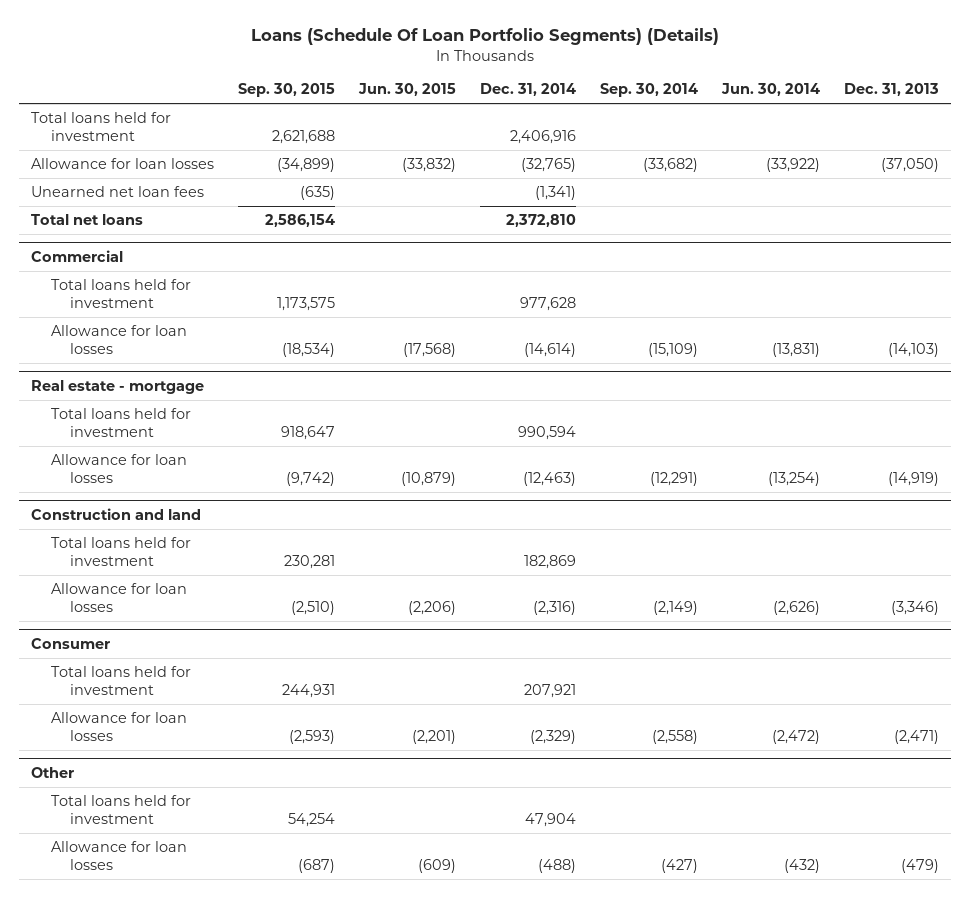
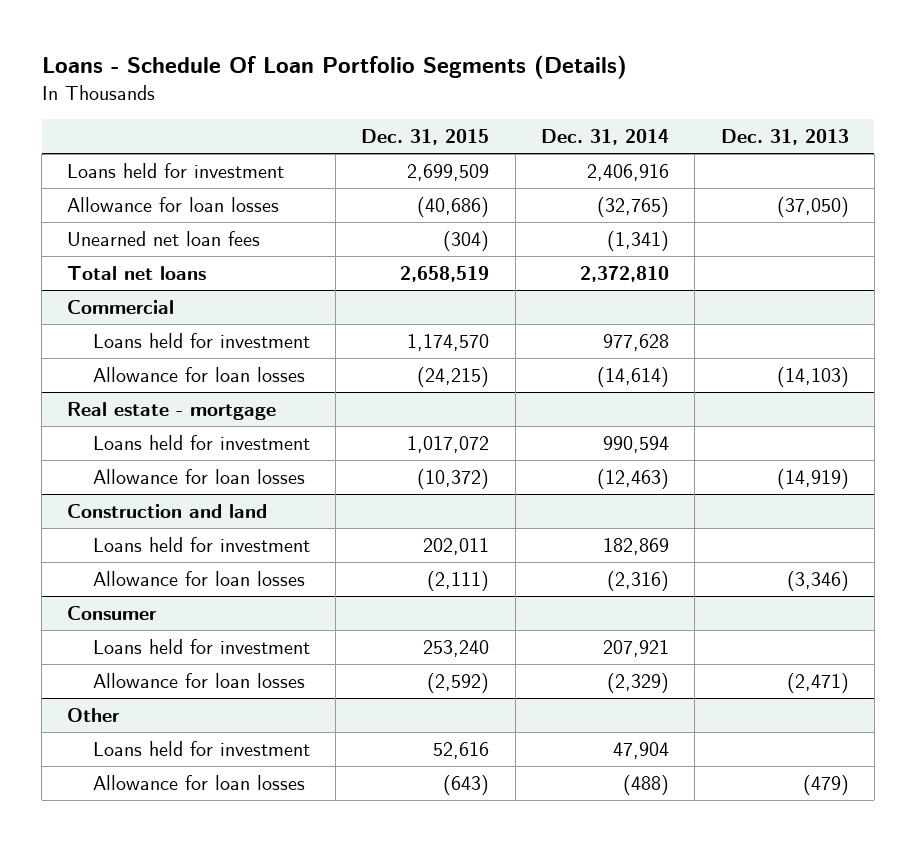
- Loans (Schedule Of Loan Portfolio Segments) (Details)
+ Loans - Schedule Of Loan Portfolio Segments (Details)
- | Sep. 30, 2015 | Jun. 30, 2015 | Dec. 31, 2014 | Sep. 30, 2014 | Jun. 30, 2014 | Dec. 31, 2013
+ | Dec. 31, 2015 | Dec. 31, 2014 | Dec. 31, 2013
- Total loans held for investment | 2,621,688 | | 2,406,916 | | |
+ Loans held for investment | 2,699,509 | 2,406,916 |
@ Commercial
- Total loans held for investment | 1,173,575 | | 977,628 | | |
+ Loans held for investment | 1,174,570 | 977,628 |
@ Real estate - mortgage
- Total loans held for investment | 918,647 | | 990,594 | | |
+ Loans held for investment | 1,017,072 | 990,594 |
@ Construction and land
- Total loans held for investment | 230,281 | | 182,869 | | |
+ Loans held for investment | 202,011 | 182,869 |
@ Consumer
- Total loans held for investment | 244,931 | | 207,921 | | |
+ Loans held for investment | 253,240 | 207,921 |
@ Other
- Total loans held for investment | 54,254 | | 47,904 | | |
+ Loans held for investment | 52,616 | 47,904 |

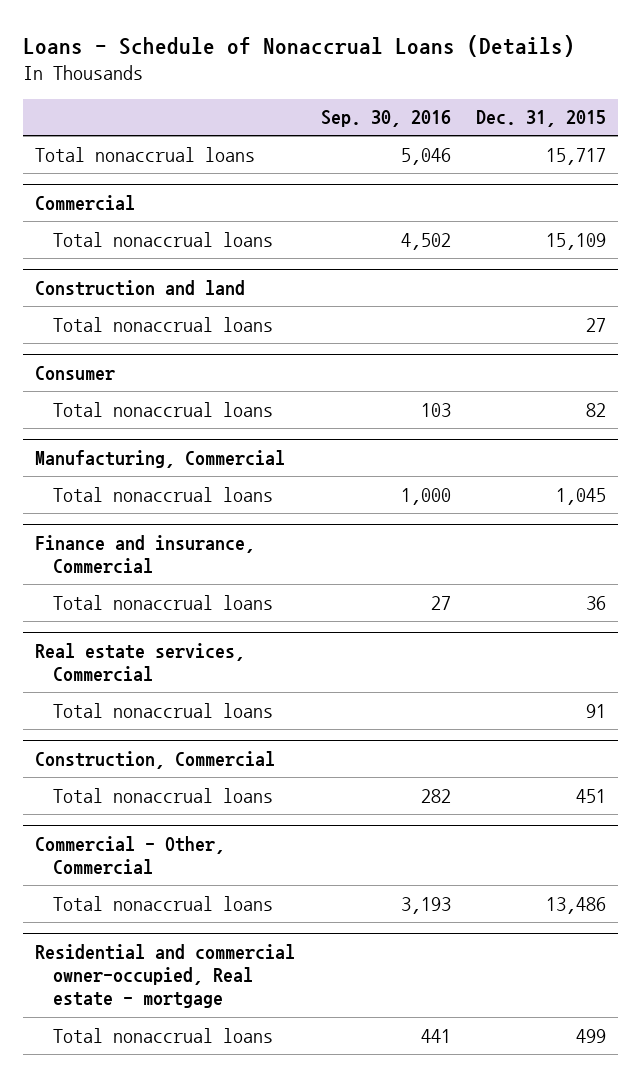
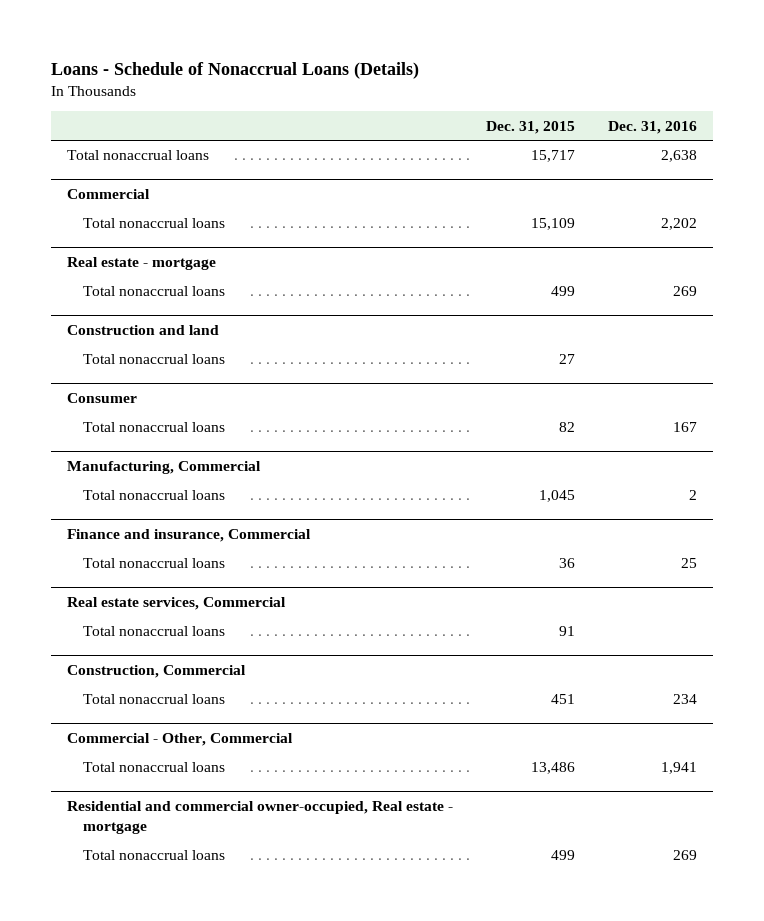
- | Sep. 30, 2016 | Dec. 31, 2015
+ | Dec. 31, 2015 | Dec. 31, 2016
+ Real estate - mortgage
+ Total nonaccrual loans | 499 | 269

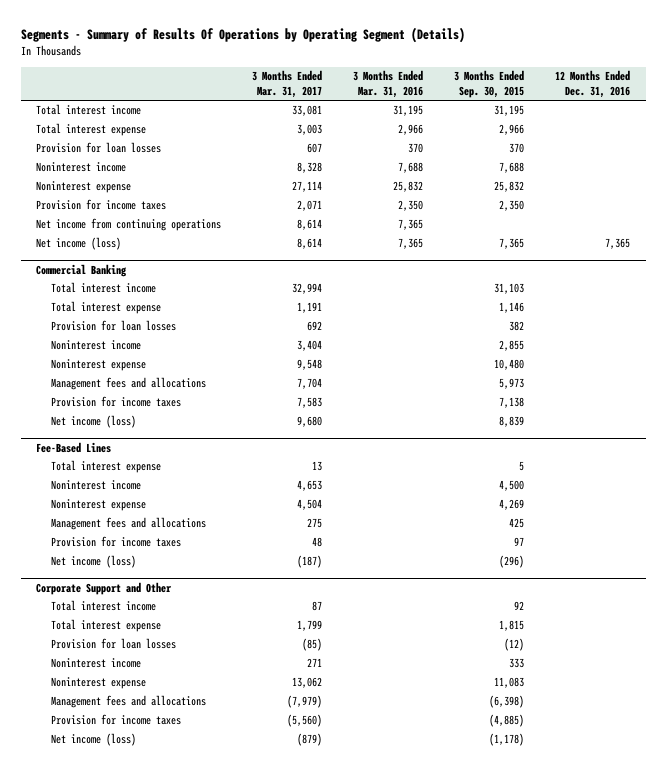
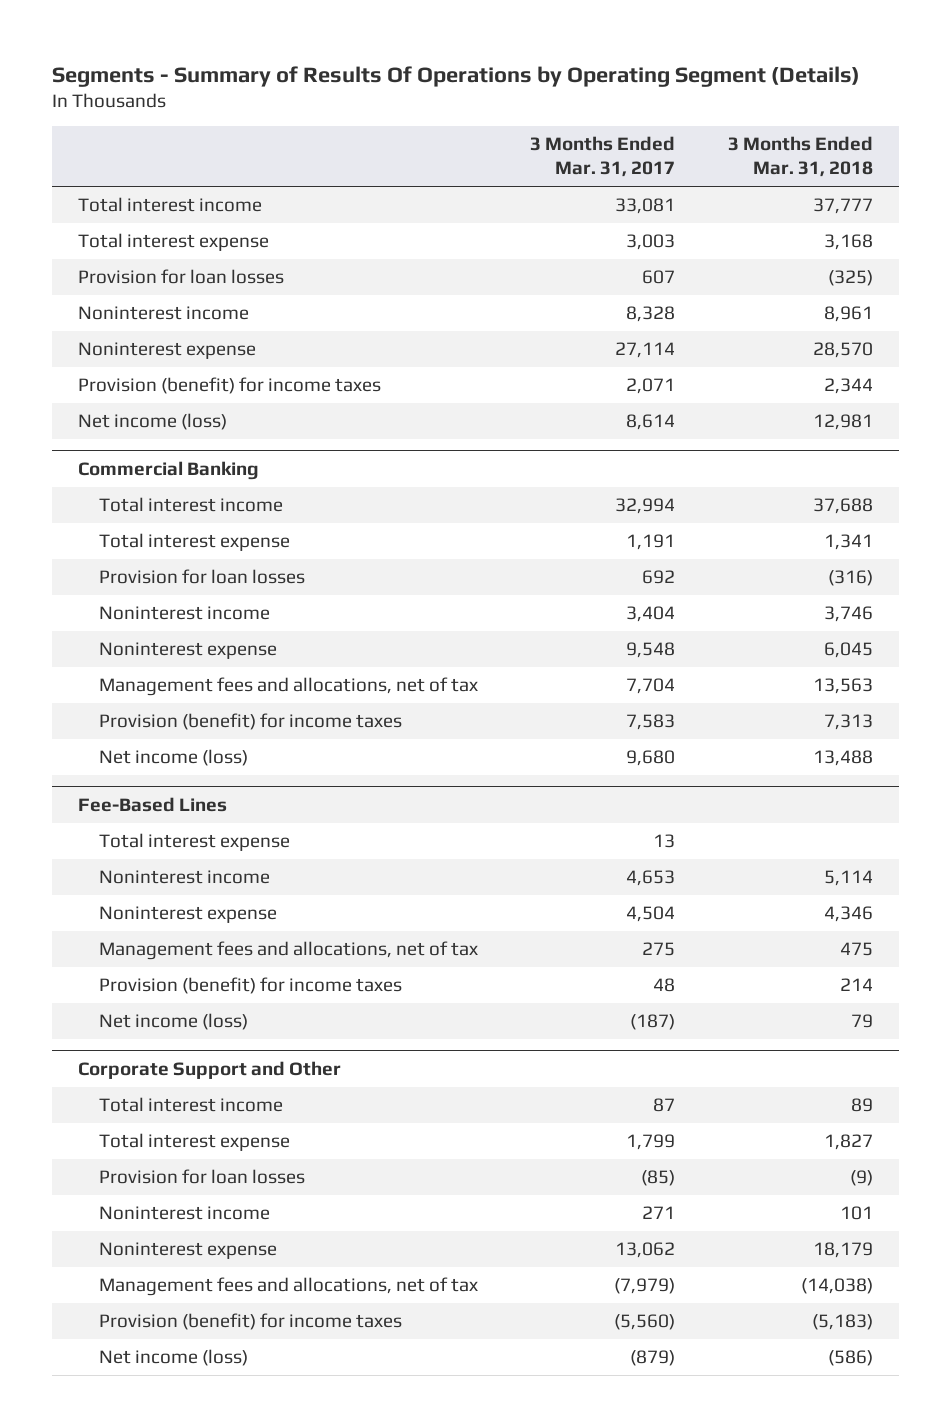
- | 3 Months Ended Mar. 31, 2017 | 3 Months Ended Mar. 31, 2016 | 3 Months Ended Sep. 30, 2015 | 12 Months Ended Dec. 31, 2016
+ | 3 Months Ended Mar. 31, 2017 | 3 Months Ended Mar. 31, 2018
- Provision for income taxes | 2,071 | 2,350 | 2,350 |
- Net income from continuing operations | 8,614 | 7,365 | |
+ Provision (benefit) for income taxes | 2,071 | 2,344
@ Commercial Banking
- Management fees and allocations | 7,704 | | 5,973 |
- Provision for income taxes | 7,583 | | 7,138 |
+ Management fees and allocations, net of tax | 7,704 | 13,563
+ Provision (benefit) for income taxes | 7,583 | 7,313
@ Fee-Based Lines
- Management fees and allocations | 275 | | 425 |
- Provision for income taxes | 48 | | 97 |
+ Management fees and allocations, net of tax | 275 | 475
+ Provision (benefit) for income taxes | 48 | 214
@ Corporate Support and Other
- Management fees and allocations | (7,979) | | (6,398) |
- Provision for income taxes | (5,560) | | (4,885) |
+ Management fees and allocations, net of tax | (7,979) | (14,038)
+ Provision (benefit) for income taxes | (5,560) | (5,183)

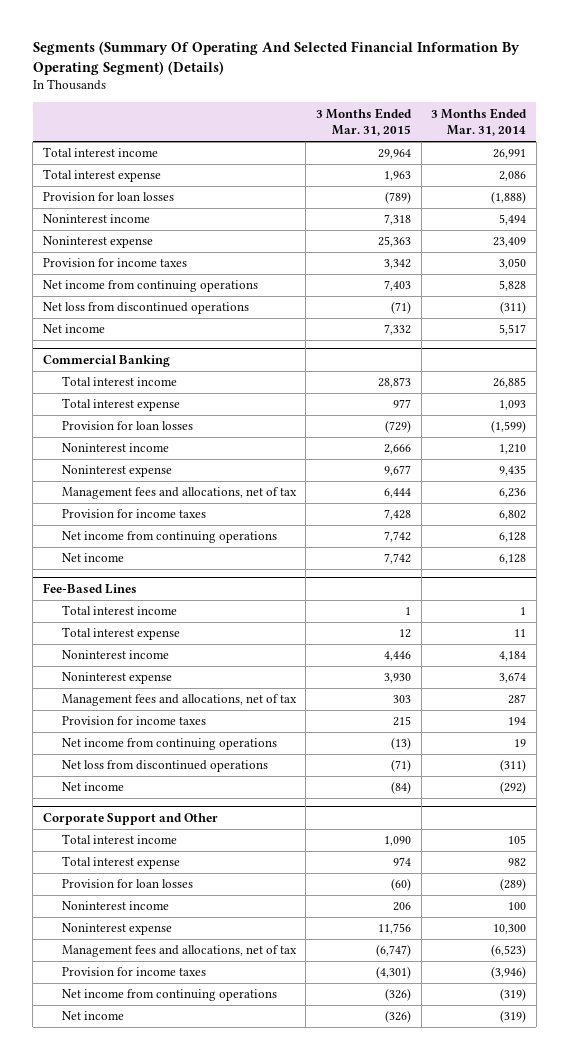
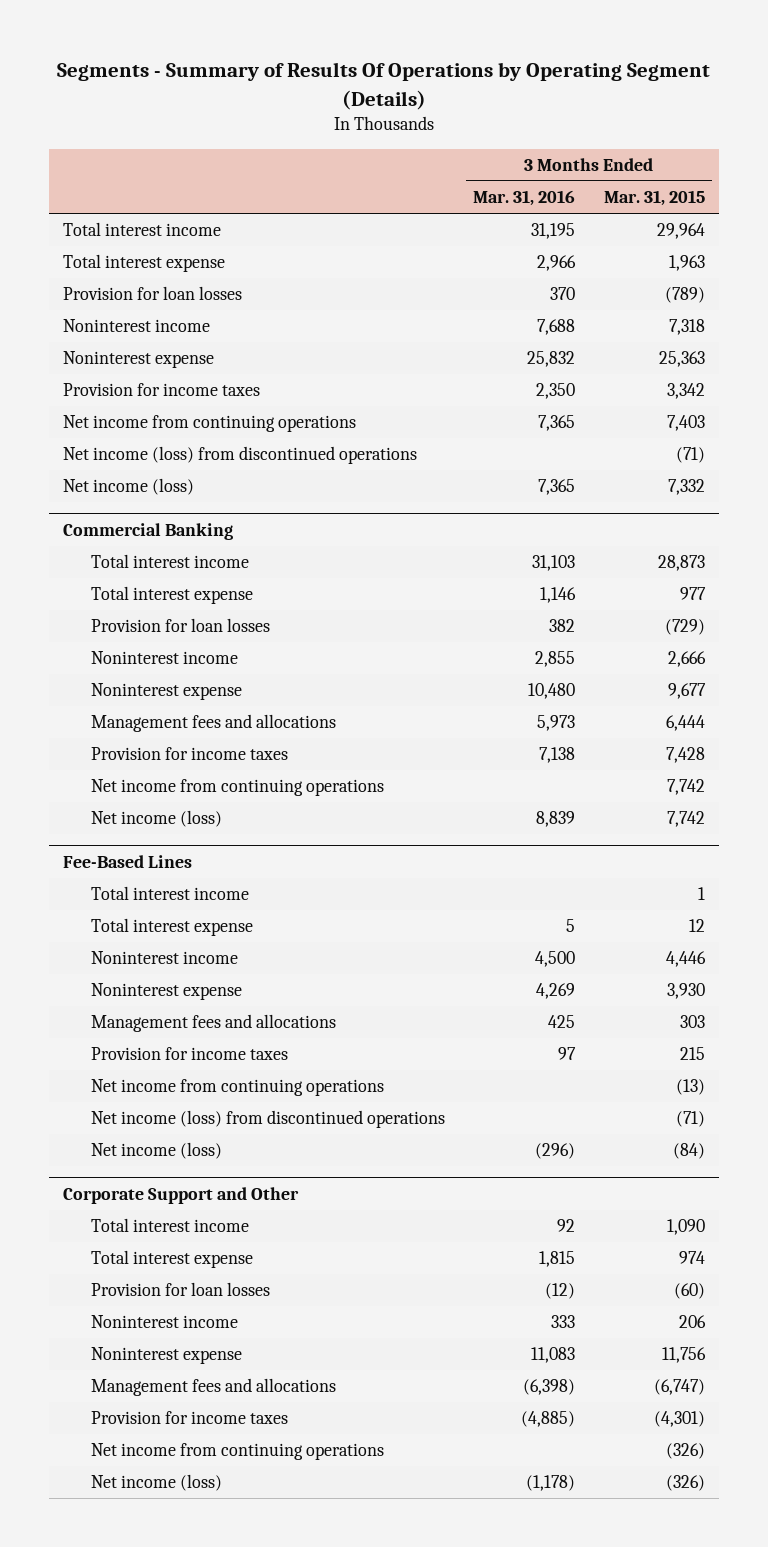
- Segments (Summary Of Operating And Selected Financial Information By Operating Segment) (Details)
+ Segments - Summary of Results Of Operations by Operating Segment (Details)
- | 3 Months Ended Mar. 31, 2015 | 3 Months Ended Mar. 31, 2014
+ | 3 Months Ended Mar. 31, 2016 | 3 Months Ended Mar. 31, 2015
- Net loss from discontinued operations | (71) | (311)
- Net income | 7,332 | 5,517
+ Net income (loss) from discontinued operations | | (71)
+ Net income (loss) | 7,365 | 7,332
@ Commercial Banking
- Management fees and allocations, net of tax | 6,444 | 6,236
+ Management fees and allocations | 5,973 | 6,444
- Net income | 7,742 | 6,128
+ Net income (loss) | 8,839 | 7,742
@ Fee-Based Lines
- Management fees and allocations, net of tax | 303 | 287
+ Management fees and allocations | 425 | 303
- Net loss from discontinued operations | (71) | (311)
- Net income | (84) | (292)
+ Net income (loss) from discontinued operations | | (71)
+ Net income (loss) | (296) | (84)
@ Corporate Support and Other
- Management fees and allocations, net of tax | (6,747) | (6,523)
+ Management fees and allocations | (6,398) | (6,747)
- Net income | (326) | (319)
+ Net income (loss) | (1,178) | (326)

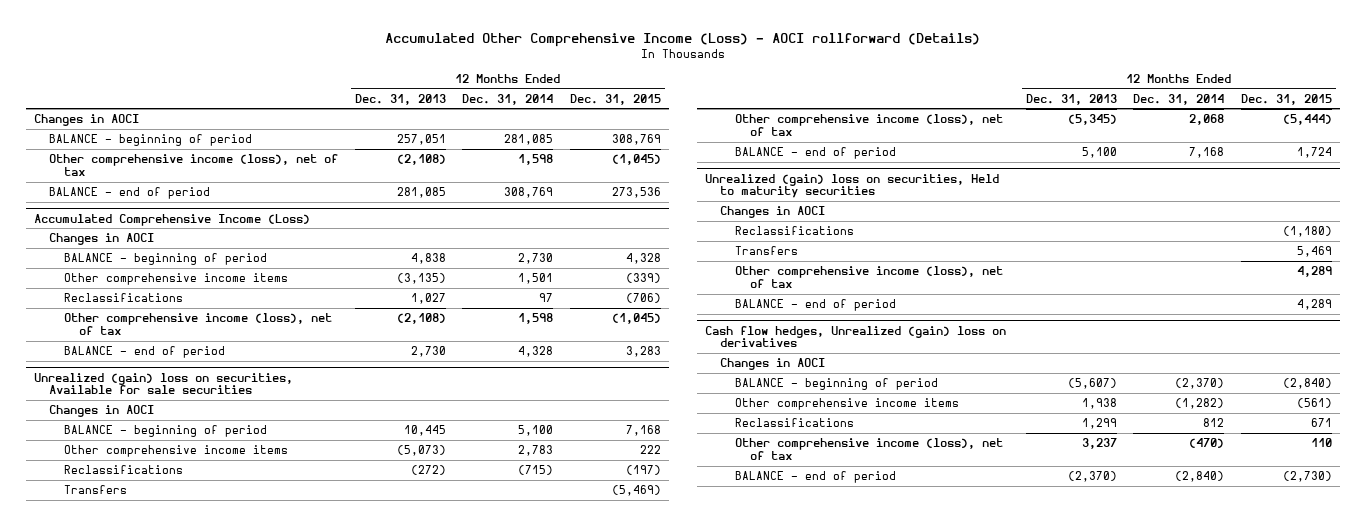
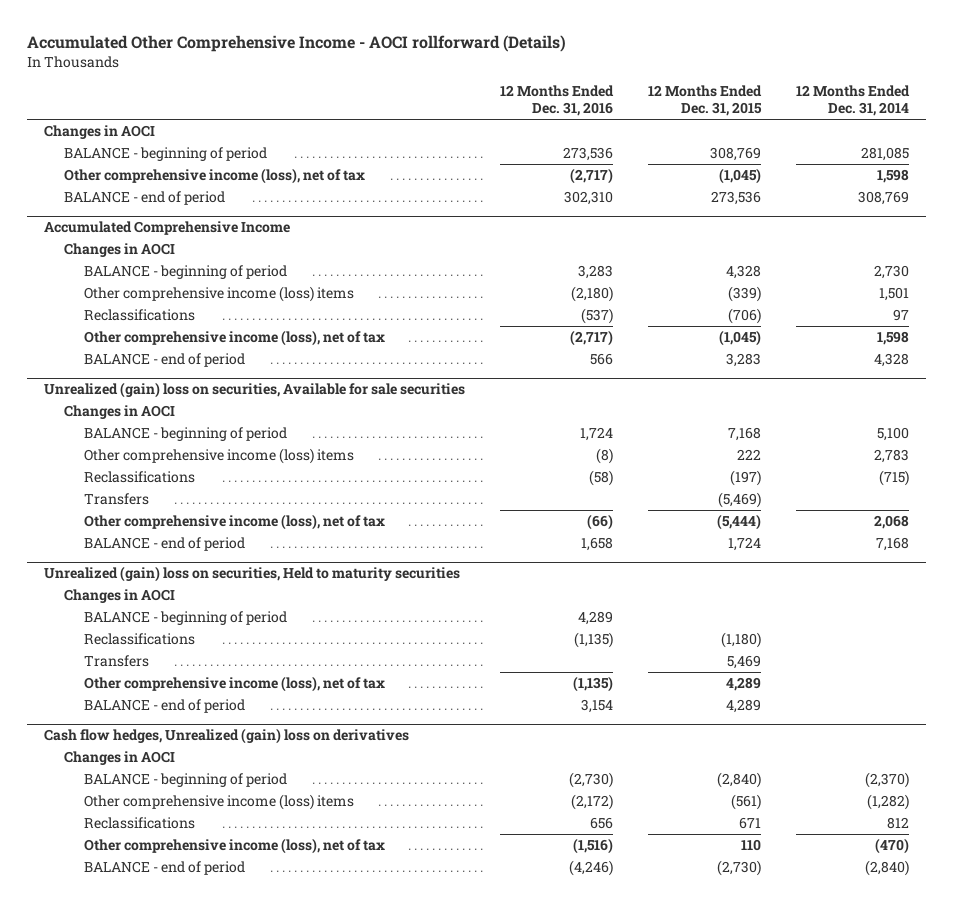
- Accumulated Other Comprehensive Income (Loss) - AOCI rollforward (Details)
+ Accumulated Other Comprehensive Income - AOCI rollforward (Details)
- | 12 Months Ended Dec. 31, 2013 | 12 Months Ended Dec. 31, 2014 | 12 Months Ended Dec. 31, 2015
+ | 12 Months Ended Dec. 31, 2016 | 12 Months Ended Dec. 31, 2015 | 12 Months Ended Dec. 31, 2014
- Accumulated Comprehensive Income (Loss)
+ Accumulated Comprehensive Income
- Other comprehensive income items | (3,135) | 1,501 | (339)
+ Other comprehensive income (loss) items | (2,180) | (339) | 1,501
@ Unrealized (gain) loss on securities, Available for sale securities
- Other comprehensive income items | (5,073) | 2,783 | 222
+ Other comprehensive income (loss) items | (8) | 222 | 2,783
@ Unrealized (gain) loss on securities, Held to maturity securities
+ BALANCE - beginning of period | 4,289 | |
@ Cash flow hedges, Unrealized (gain) loss on derivatives
- Other comprehensive income items | 1,938 | (1,282) | (561)
+ Other comprehensive income (loss) items | (2,172) | (561) | (1,282)

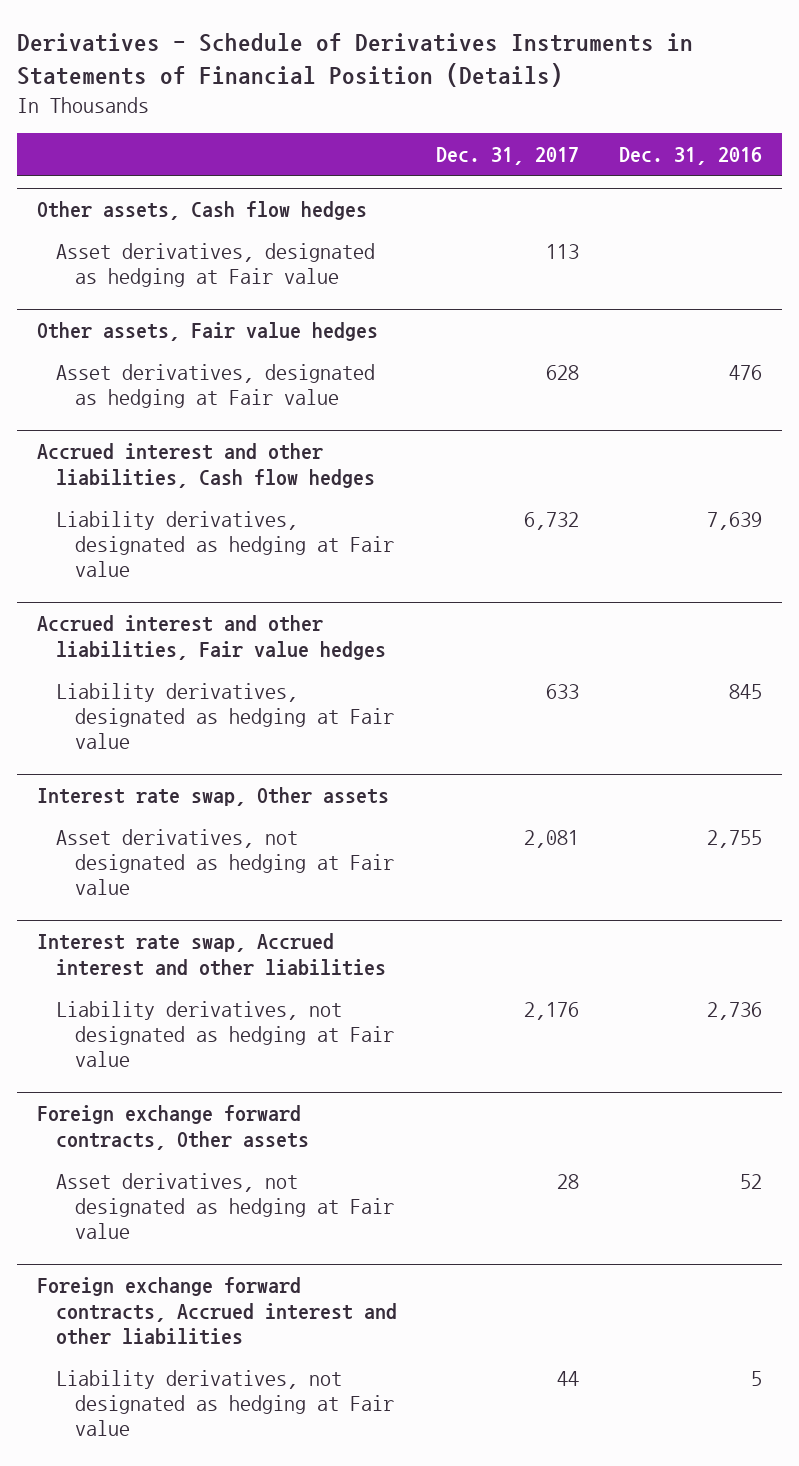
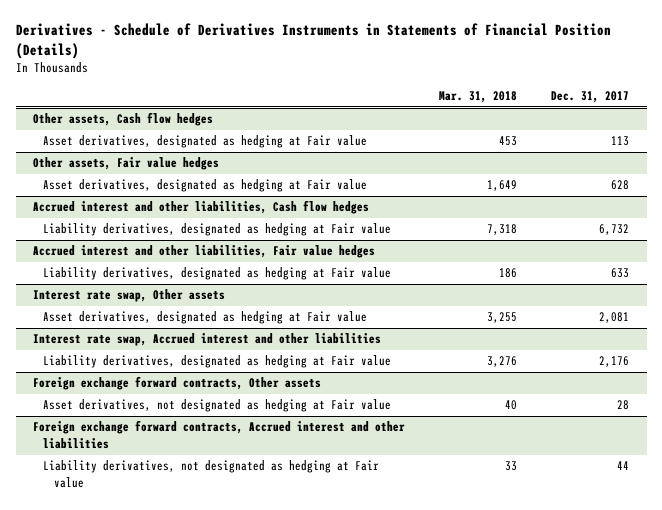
- | Dec. 31, 2017 | Dec. 31, 2016
+ | Mar. 31, 2018 | Dec. 31, 2017
@ Interest rate swap, Other assets
- Asset derivatives, not designated as hedging at Fair value | 2,081 | 2,755
+ Asset derivatives, designated as hedging at Fair value | 3,255 | 2,081
@ Interest rate swap, Accrued interest and other liabilities
- Liability derivatives, not designated as hedging at Fair value | 2,176 | 2,736
+ Liability derivatives, designated as hedging at Fair value | 3,276 | 2,176

